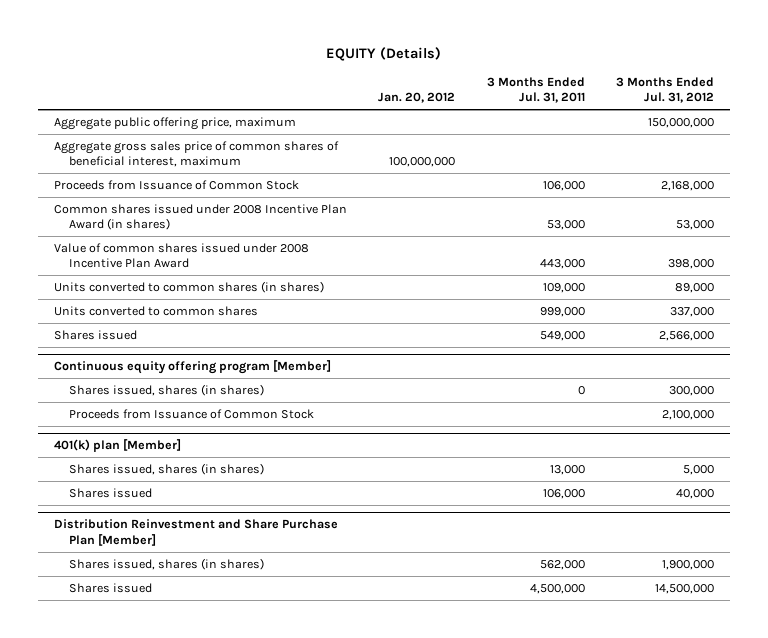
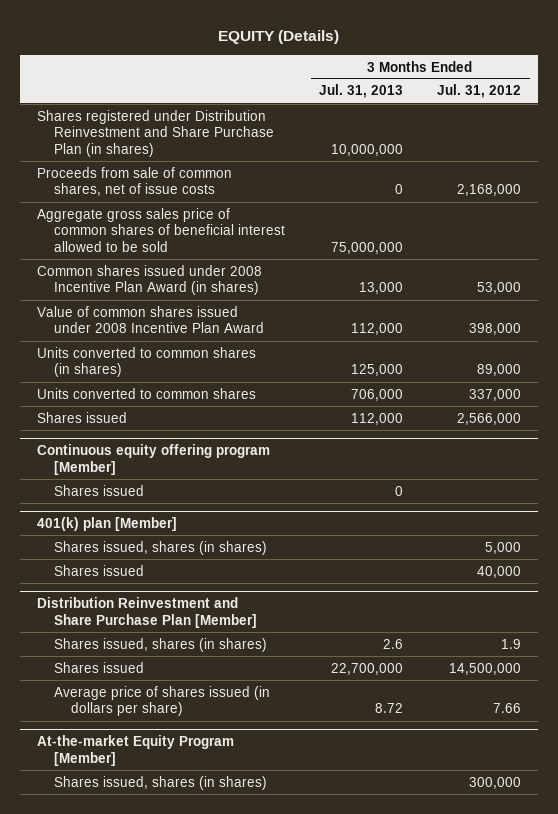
- | Jan. 20, 2012 | 3 Months Ended Jul. 31, 2011 | 3 Months Ended Jul. 31, 2012
+ | 3 Months Ended Jul. 31, 2013 | 3 Months Ended Jul. 31, 2012
- Aggregate public offering price, maximum | | | 150,000,000
- Aggregate gross sales price of common shares of beneficial interest, maximum | 100,000,000 | |
- Proceeds from Issuance of Common Stock | | 106,000 | 2,168,000
+ Shares registered under Distribution Reinvestment and Share Purchase Plan (in shares) | 10,000,000 |
+ Proceeds from sale of common shares, net of issue costs | 0 | 2,168,000
+ Aggregate gross sales price of common shares of beneficial interest allowed to be sold | 75,000,000 |
@ Continuous equity offering program [Member]
- Shares issued, shares (in shares) | | 0 | 300,000
- Proceeds from Issuance of Common Stock | | | 2,100,000
+ Shares issued | 0 |
@ Distribution Reinvestment and Share Purchase Plan [Member]
- Shares issued, shares (in shares) | | 562,000 | 1,900,000
+ Shares issued, shares (in shares) | 2.6 | 1.9
+ Average price of shares issued (in dollars per share) | 8.72 | 7.66
+ At-the-market Equity Program [Member]
+ Shares issued, shares (in shares) | | 300,000

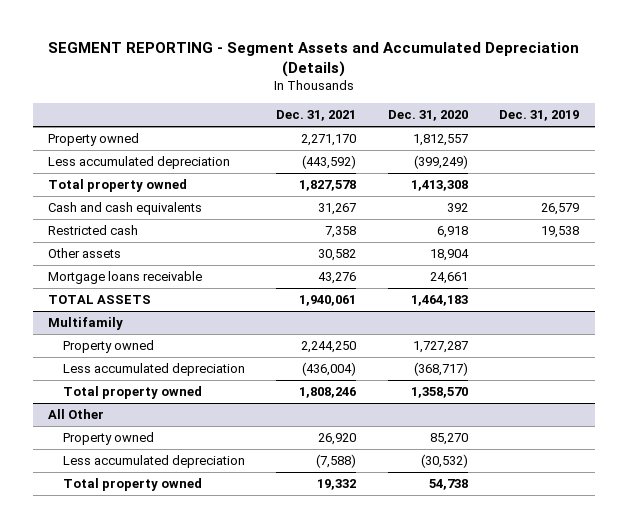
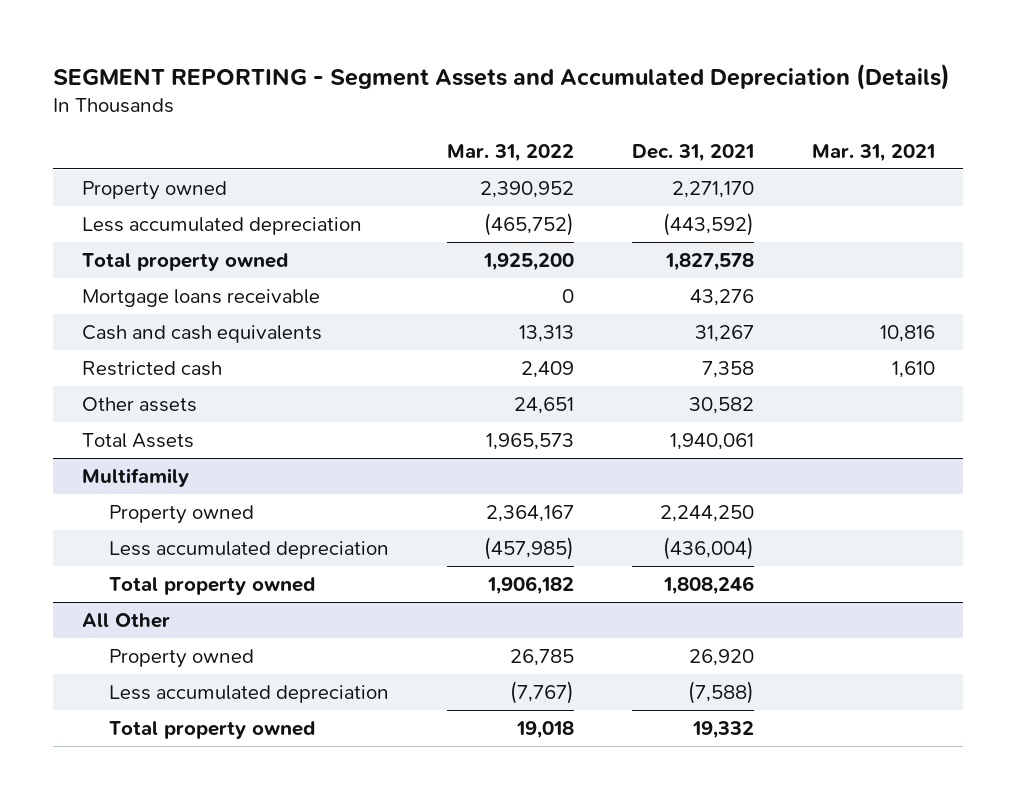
- | Dec. 31, 2021 | Dec. 31, 2020 | Dec. 31, 2019
+ | Mar. 31, 2022 | Dec. 31, 2021 | Mar. 31, 2021
moved up: Mortgage loans receivable | 0 | 43,276 |
- TOTAL ASSETS | 1,940,061 | 1,464,183 |
+ Total Assets | 1,965,573 | 1,940,061 |

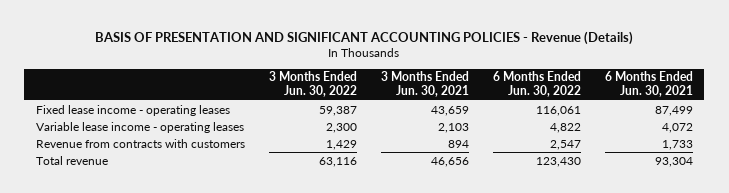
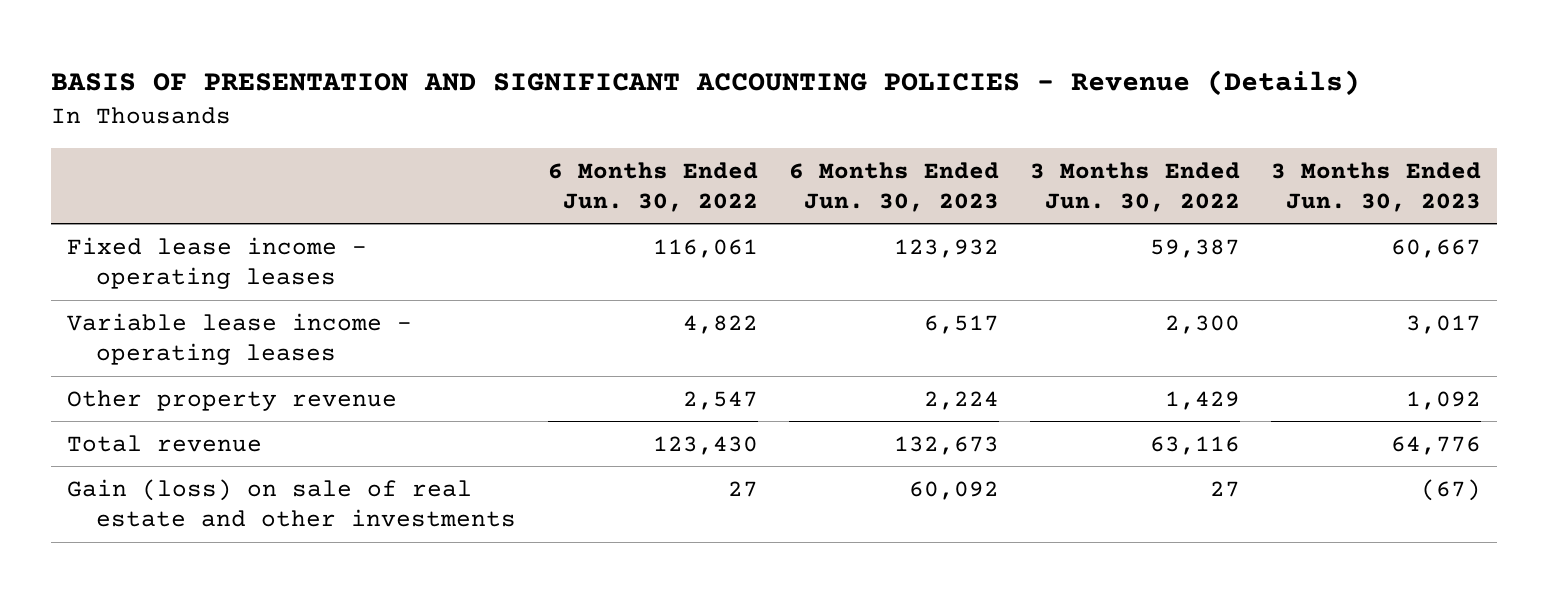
- | 3 Months Ended Jun. 30, 2022 | 3 Months Ended Jun. 30, 2021 | 6 Months Ended Jun. 30, 2022 | 6 Months Ended Jun. 30, 2021
+ | 6 Months Ended Jun. 30, 2022 | 6 Months Ended Jun. 30, 2023 | 3 Months Ended Jun. 30, 2022 | 3 Months Ended Jun. 30, 2023
- Revenue from contracts with customers | 1,429 | 894 | 2,547 | 1,733
+ Other property revenue | 2,547 | 2,224 | 1,429 | 1,092
+ Gain (loss) on sale of real estate and other investments | 27 | 60,092 | 27 | (67)

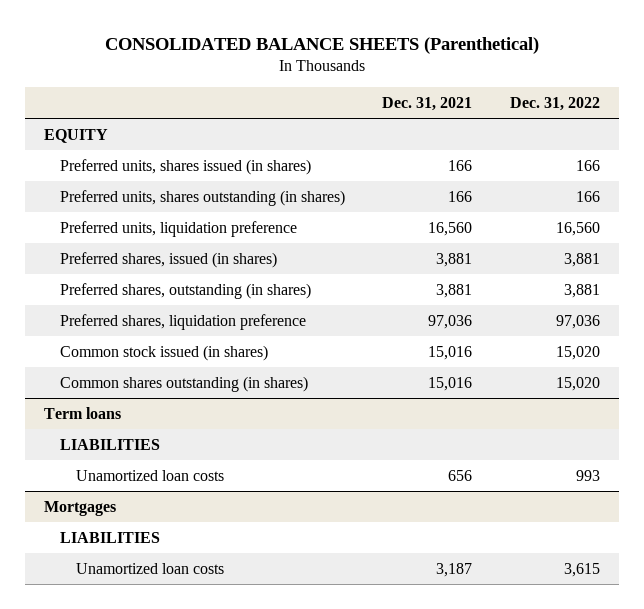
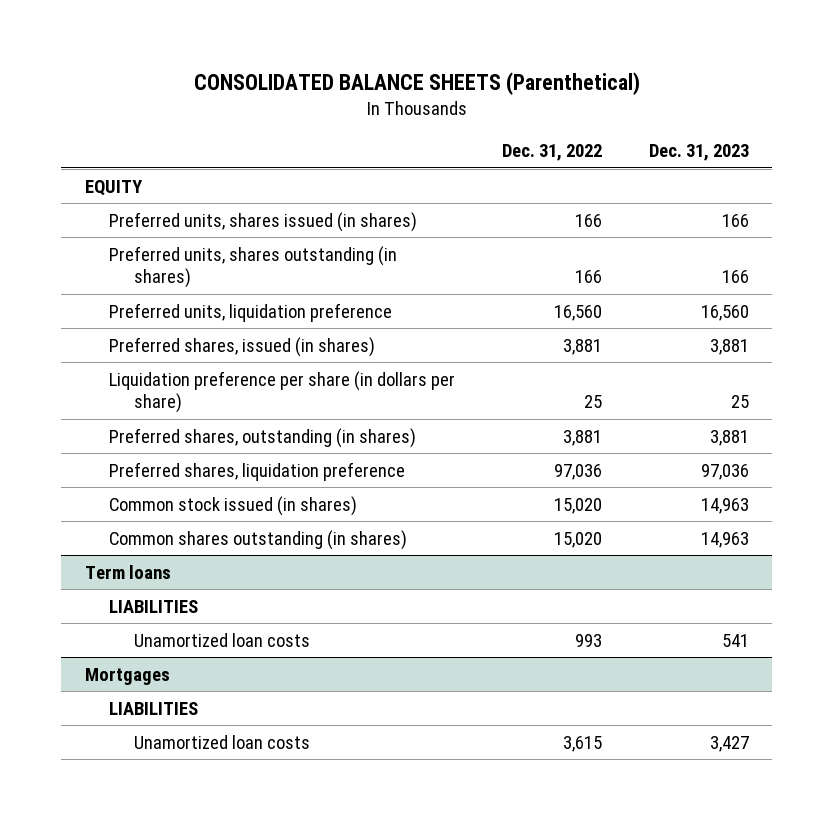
- | Dec. 31, 2021 | Dec. 31, 2022
+ | Dec. 31, 2022 | Dec. 31, 2023
+ Liquidation preference per share (in dollars per share) | 25 | 25

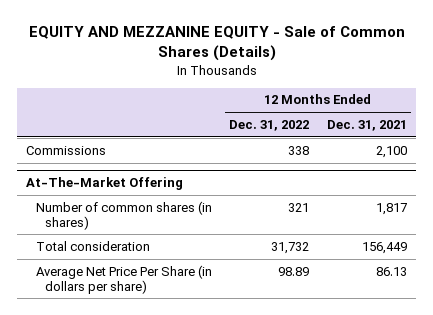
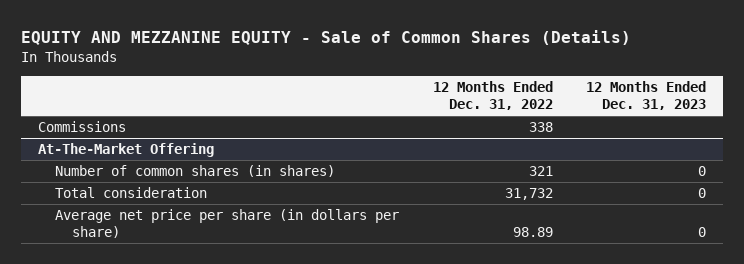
- | 12 Months Ended Dec. 31, 2022 | 12 Months Ended Dec. 31, 2021
+ | 12 Months Ended Dec. 31, 2022 | 12 Months Ended Dec. 31, 2023
@ At-The-Market Offering
- Average Net Price Per Share (in dollars per share) | 98.89 | 86.13
+ Average net price per share (in dollars per share) | 98.89 | 0

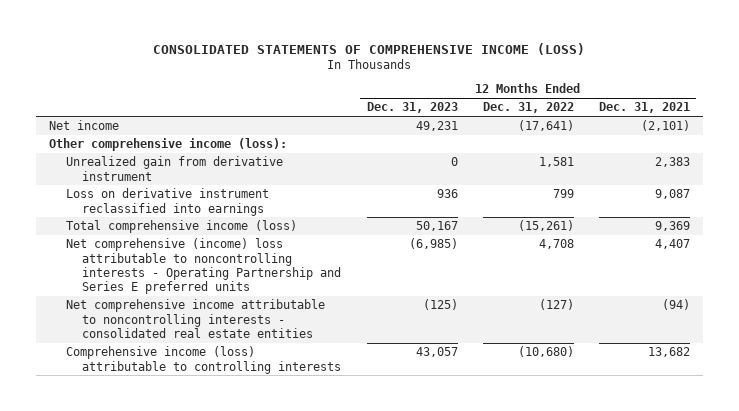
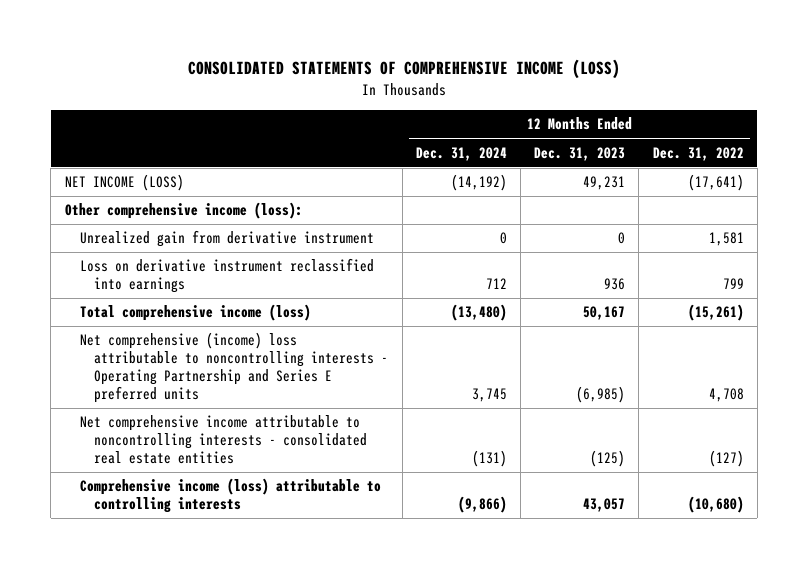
- | 12 Months Ended Dec. 31, 2023 | 12 Months Ended Dec. 31, 2022 | 12 Months Ended Dec. 31, 2021
+ | 12 Months Ended Dec. 31, 2024 | 12 Months Ended Dec. 31, 2023 | 12 Months Ended Dec. 31, 2022
- Net income | 49,231 | (17,641) | (2,101)
+ NET INCOME (LOSS) | (14,192) | 49,231 | (17,641)

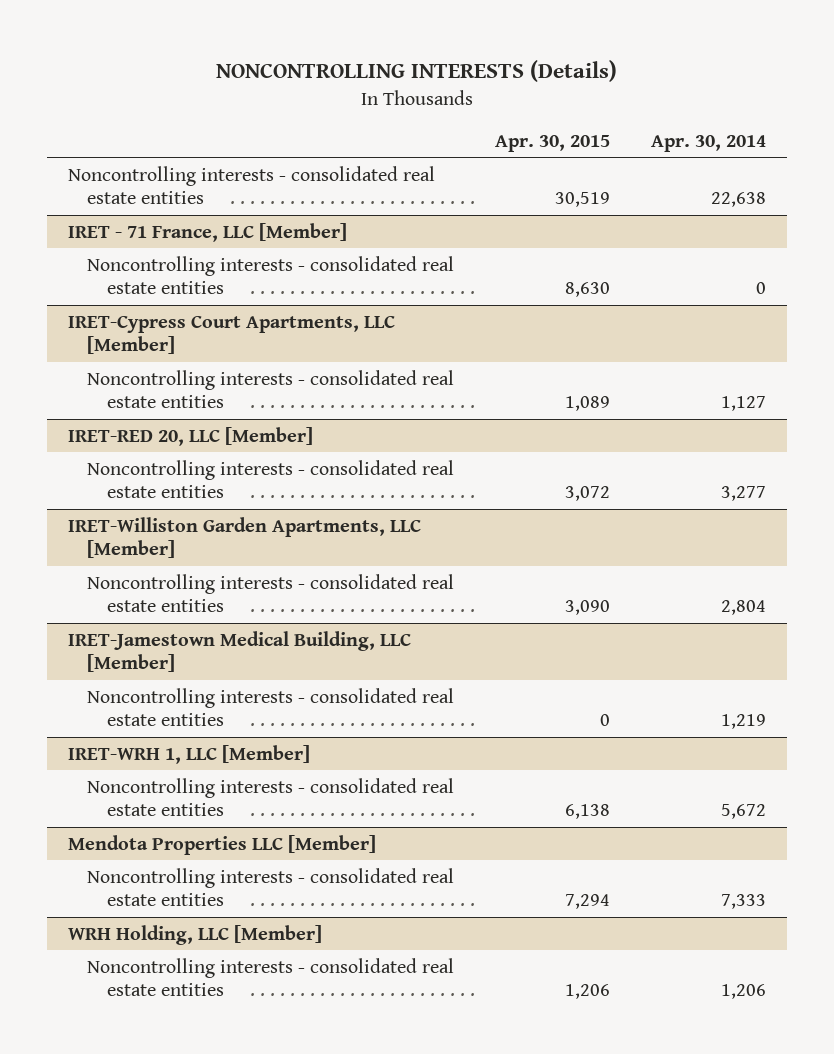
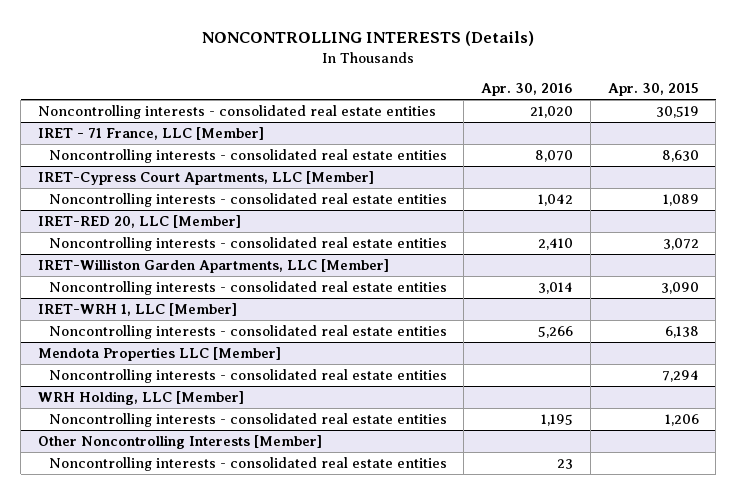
- | Apr. 30, 2015 | Apr. 30, 2014
+ | Apr. 30, 2016 | Apr. 30, 2015
- IRET-Jamestown Medical Building, LLC [Member]
- Noncontrolling interests - consolidated real estate entities | 0 | 1,219
+ Other Noncontrolling Interests [Member]
+ Noncontrolling interests - consolidated real estate entities | 23 |

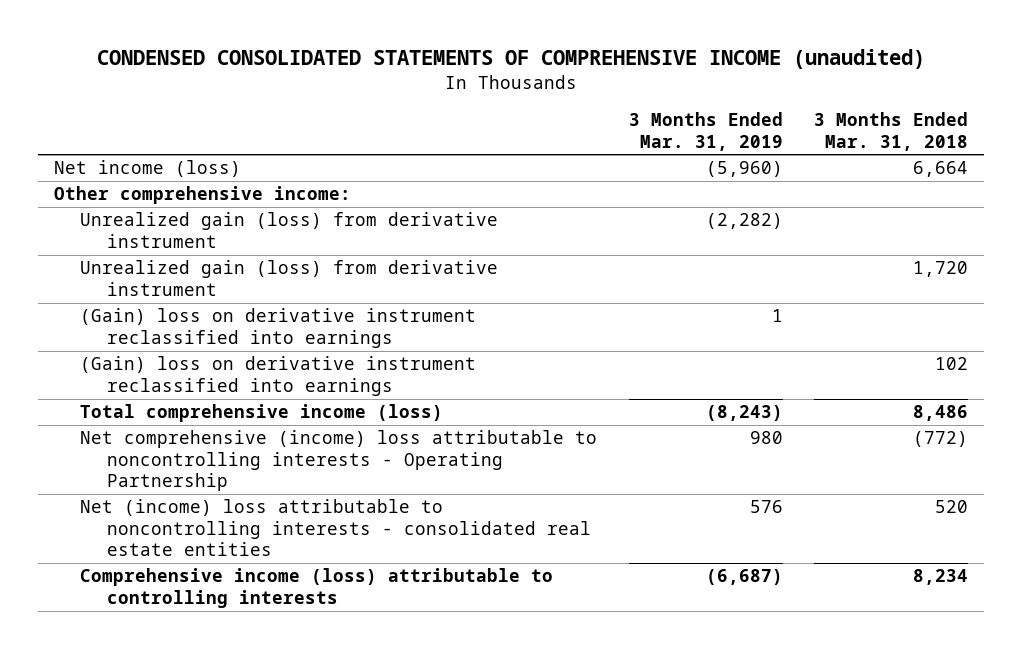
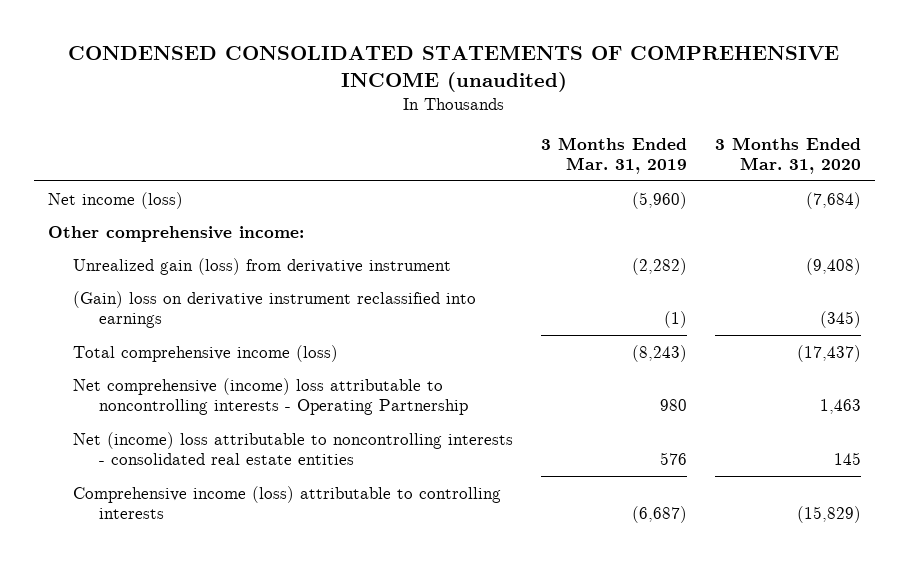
- | 3 Months Ended Mar. 31, 2019 | 3 Months Ended Mar. 31, 2018
+ | 3 Months Ended Mar. 31, 2019 | 3 Months Ended Mar. 31, 2020
- Unrealized gain (loss) from derivative instrument | | 1,720
- (Gain) loss on derivative instrument reclassified into earnings | 1 |
- (Gain) loss on derivative instrument reclassified into earnings | | 102
+ (Gain) loss on derivative instrument reclassified into earnings | (1) | (345)

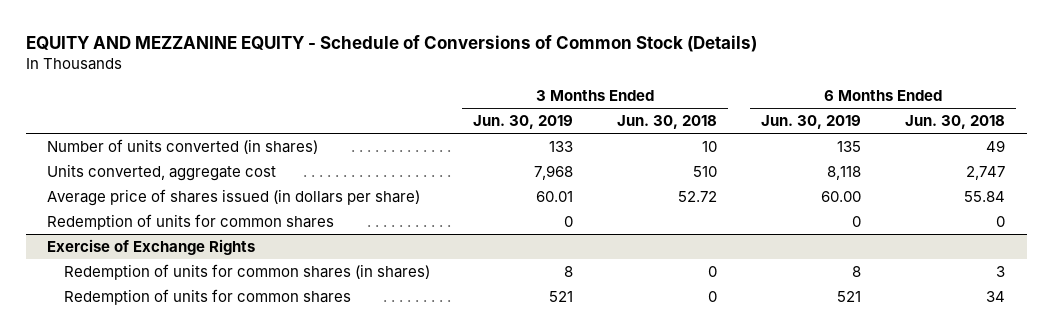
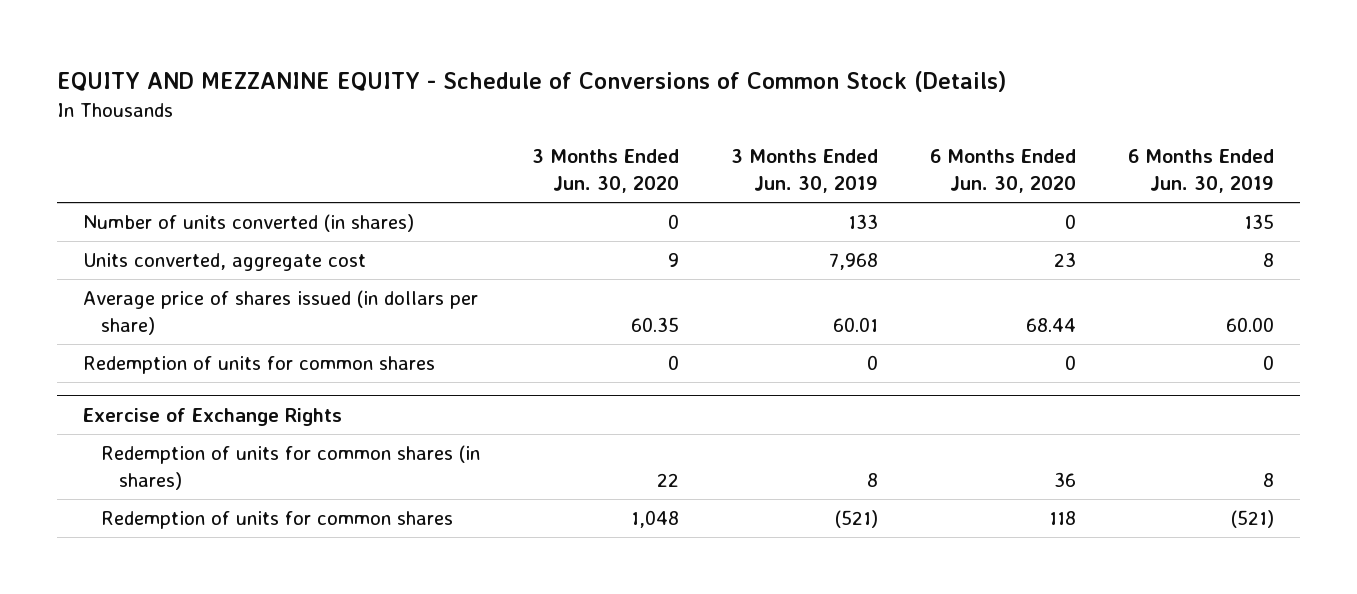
- | 3 Months Ended Jun. 30, 2019 | 3 Months Ended Jun. 30, 2018 | 6 Months Ended Jun. 30, 2019 | 6 Months Ended Jun. 30, 2018
+ | 3 Months Ended Jun. 30, 2020 | 3 Months Ended Jun. 30, 2019 | 6 Months Ended Jun. 30, 2020 | 6 Months Ended Jun. 30, 2019
- Units converted, aggregate cost | 7,968 | 510 | 8,118 | 2,747
+ Units converted, aggregate cost | 9 | 7,968 | 23 | 8
@ Exercise of Exchange Rights
- Redemption of units for common shares | 521 | 0 | 521 | 34
+ Redemption of units for common shares | 1,048 | (521) | 118 | (521)

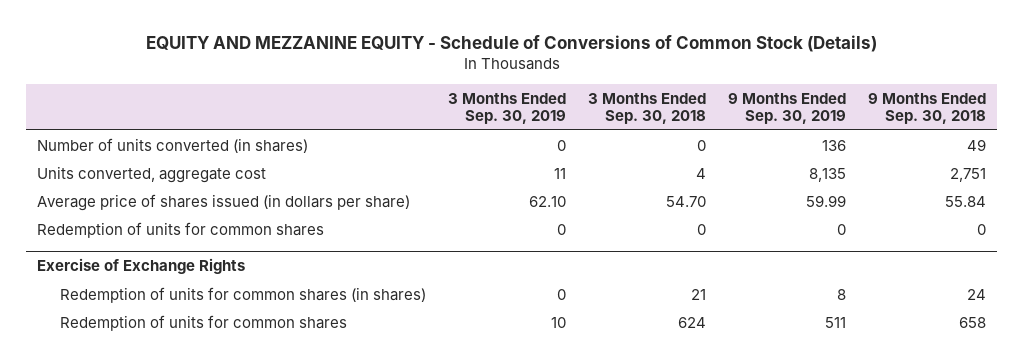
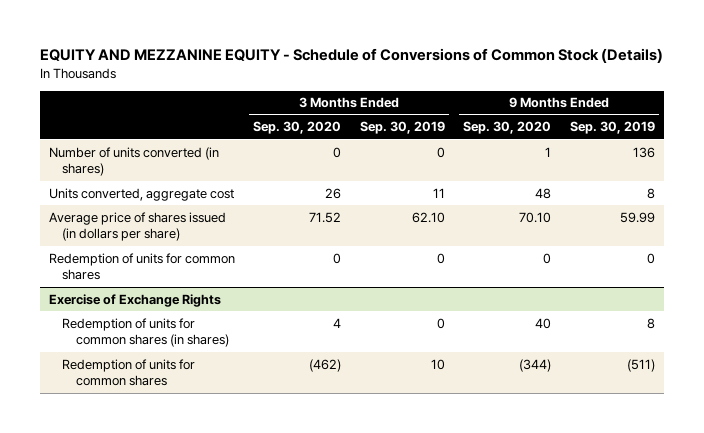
- | 3 Months Ended Sep. 30, 2019 | 3 Months Ended Sep. 30, 2018 | 9 Months Ended Sep. 30, 2019 | 9 Months Ended Sep. 30, 2018
+ | 3 Months Ended Sep. 30, 2020 | 3 Months Ended Sep. 30, 2019 | 9 Months Ended Sep. 30, 2020 | 9 Months Ended Sep. 30, 2019
- Units converted, aggregate cost | 11 | 4 | 8,135 | 2,751
+ Units converted, aggregate cost | 26 | 11 | 48 | 8
@ Exercise of Exchange Rights
- Redemption of units for common shares | 10 | 624 | 511 | 658
+ Redemption of units for common shares | (462) | 10 | (344) | (511)

